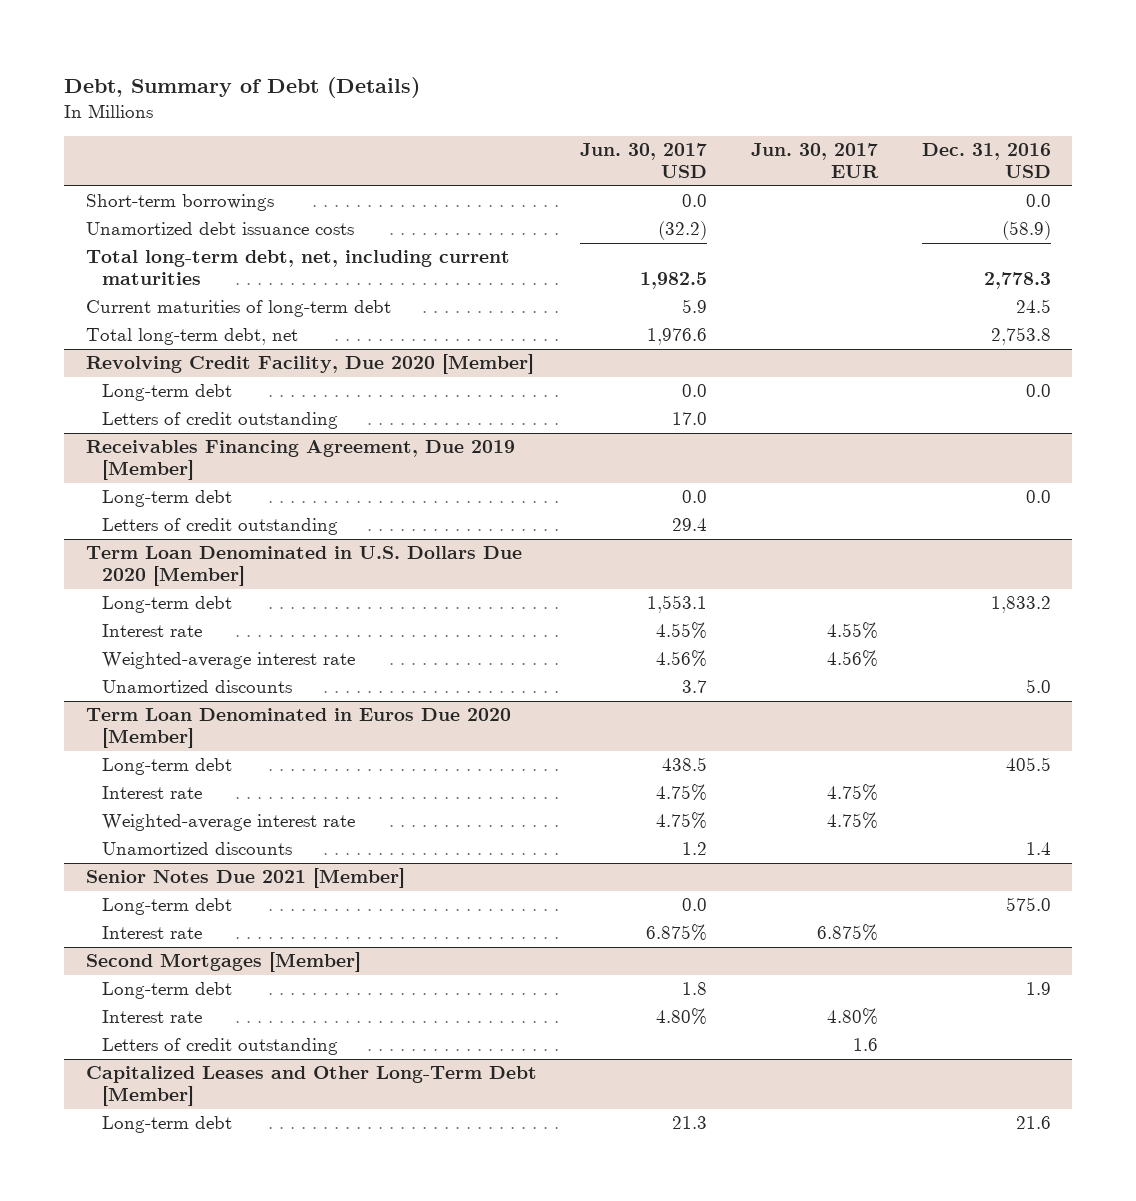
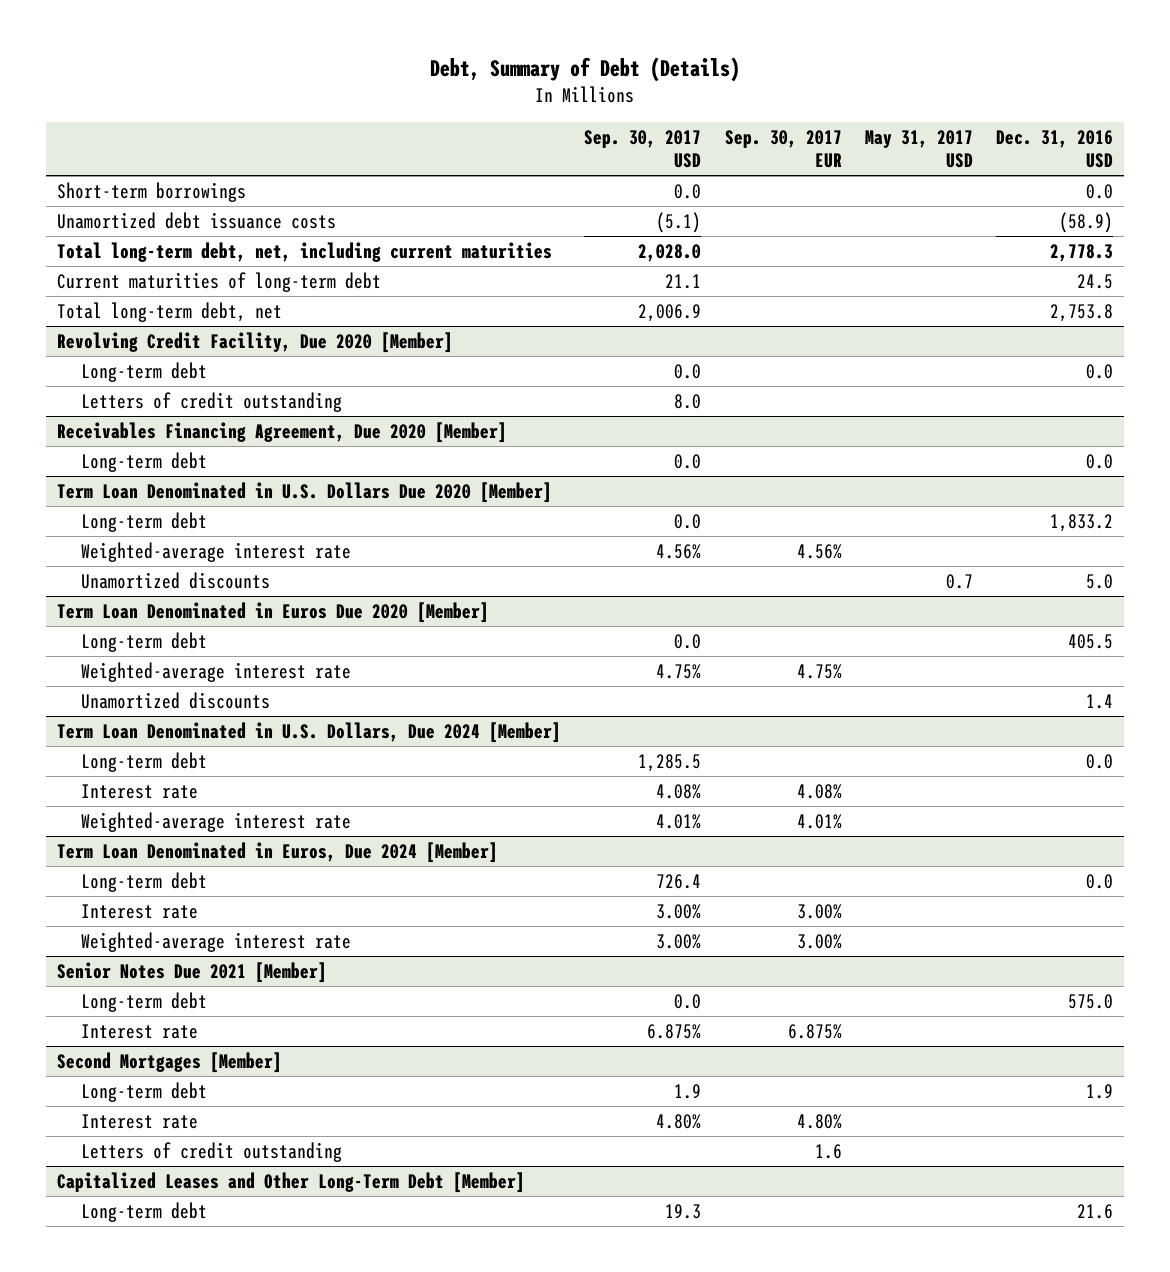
- | Jun. 30, 2017 USD | Jun. 30, 2017 EUR | Dec. 31, 2016 USD
+ | Sep. 30, 2017 USD | Sep. 30, 2017 EUR | May 31, 2017 USD | Dec. 31, 2016 USD
- Receivables Financing Agreement, Due 2019 [Member]
+ Receivables Financing Agreement, Due 2020 [Member]
- Letters of credit outstanding | 29.4 | |
@ Term Loan Denominated in U.S. Dollars Due 2020 [Member]
- Interest rate | 4.55% | 4.55% |
@ Term Loan Denominated in Euros Due 2020 [Member]
- Interest rate | 4.75% | 4.75% |
+ Term Loan Denominated in U.S. Dollars, Due 2024 [Member]
+ Long-term debt | 1,285.5 | | | 0.0
+ Interest rate | 4.08% | 4.08% | |
+ Weighted-average interest rate | 4.01% | 4.01% | |
+ Term Loan Denominated in Euros, Due 2024 [Member]
+ Long-term debt | 726.4 | | | 0.0
+ Interest rate | 3.00% | 3.00% | |
+ Weighted-average interest rate | 3.00% | 3.00% | |

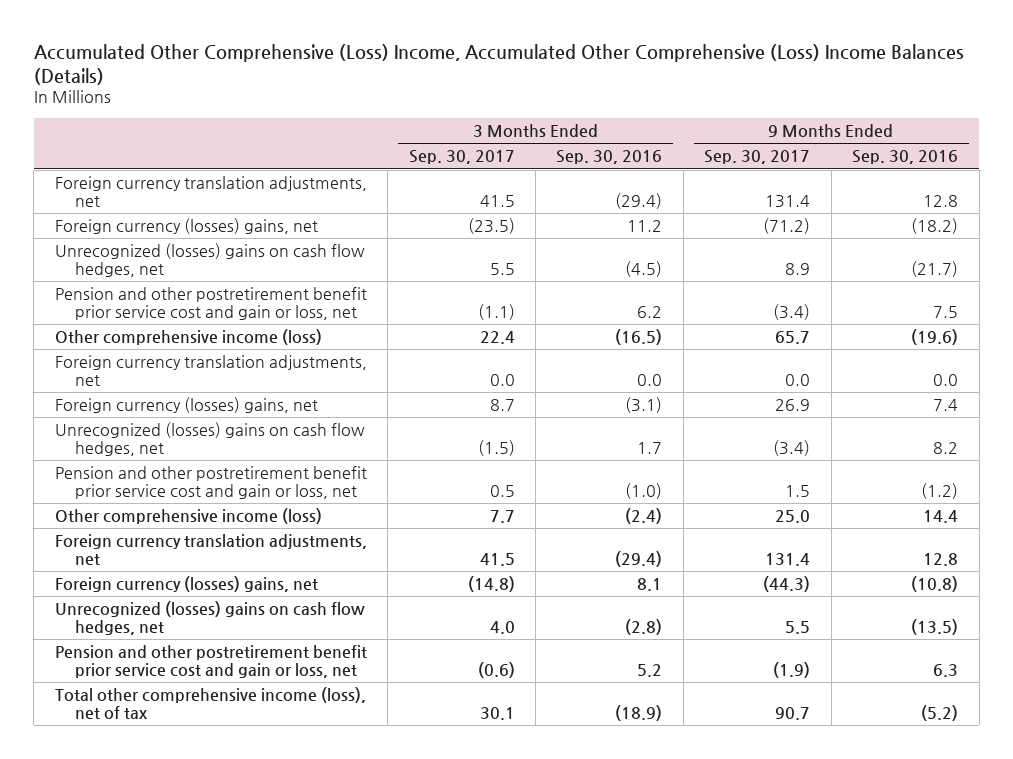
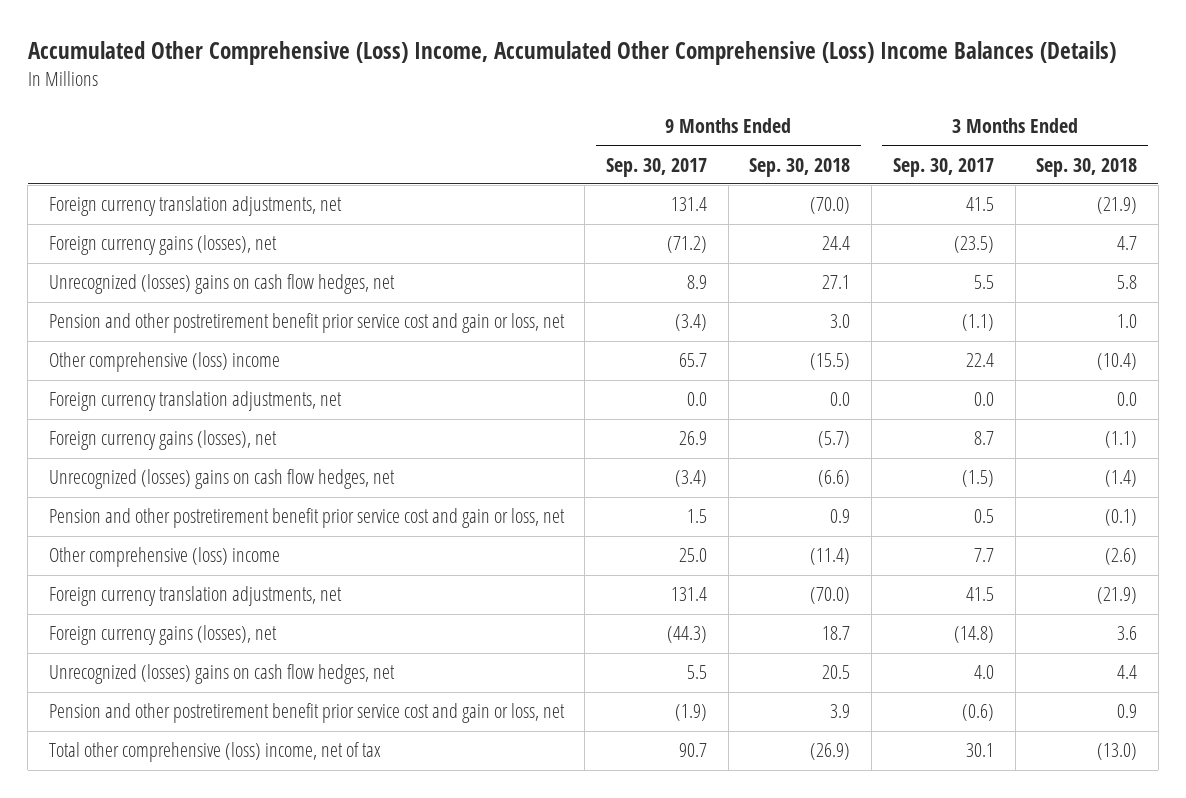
- | 3 Months Ended Sep. 30, 2017 | 3 Months Ended Sep. 30, 2016 | 9 Months Ended Sep. 30, 2017 | 9 Months Ended Sep. 30, 2016
+ | 9 Months Ended Sep. 30, 2017 | 9 Months Ended Sep. 30, 2018 | 3 Months Ended Sep. 30, 2017 | 3 Months Ended Sep. 30, 2018
- Foreign currency (losses) gains, net | (23.5) | 11.2 | (71.2) | (18.2)
+ Foreign currency gains (losses), net | (71.2) | 24.4 | (23.5) | 4.7
- Other comprehensive income (loss) | 22.4 | (16.5) | 65.7 | (19.6)
+ Other comprehensive (loss) income | 65.7 | (15.5) | 22.4 | (10.4)
- Foreign currency (losses) gains, net | 8.7 | (3.1) | 26.9 | 7.4
+ Foreign currency gains (losses), net | 26.9 | (5.7) | 8.7 | (1.1)
- Other comprehensive income (loss) | 7.7 | (2.4) | 25.0 | 14.4
+ Other comprehensive (loss) income | 25.0 | (11.4) | 7.7 | (2.6)
- Foreign currency (losses) gains, net | (14.8) | 8.1 | (44.3) | (10.8)
+ Foreign currency gains (losses), net | (44.3) | 18.7 | (14.8) | 3.6
- Total other comprehensive income (loss), net of tax | 30.1 | (18.9) | 90.7 | (5.2)
+ Total other comprehensive (loss) income, net of tax | 90.7 | (26.9) | 30.1 | (13.0)

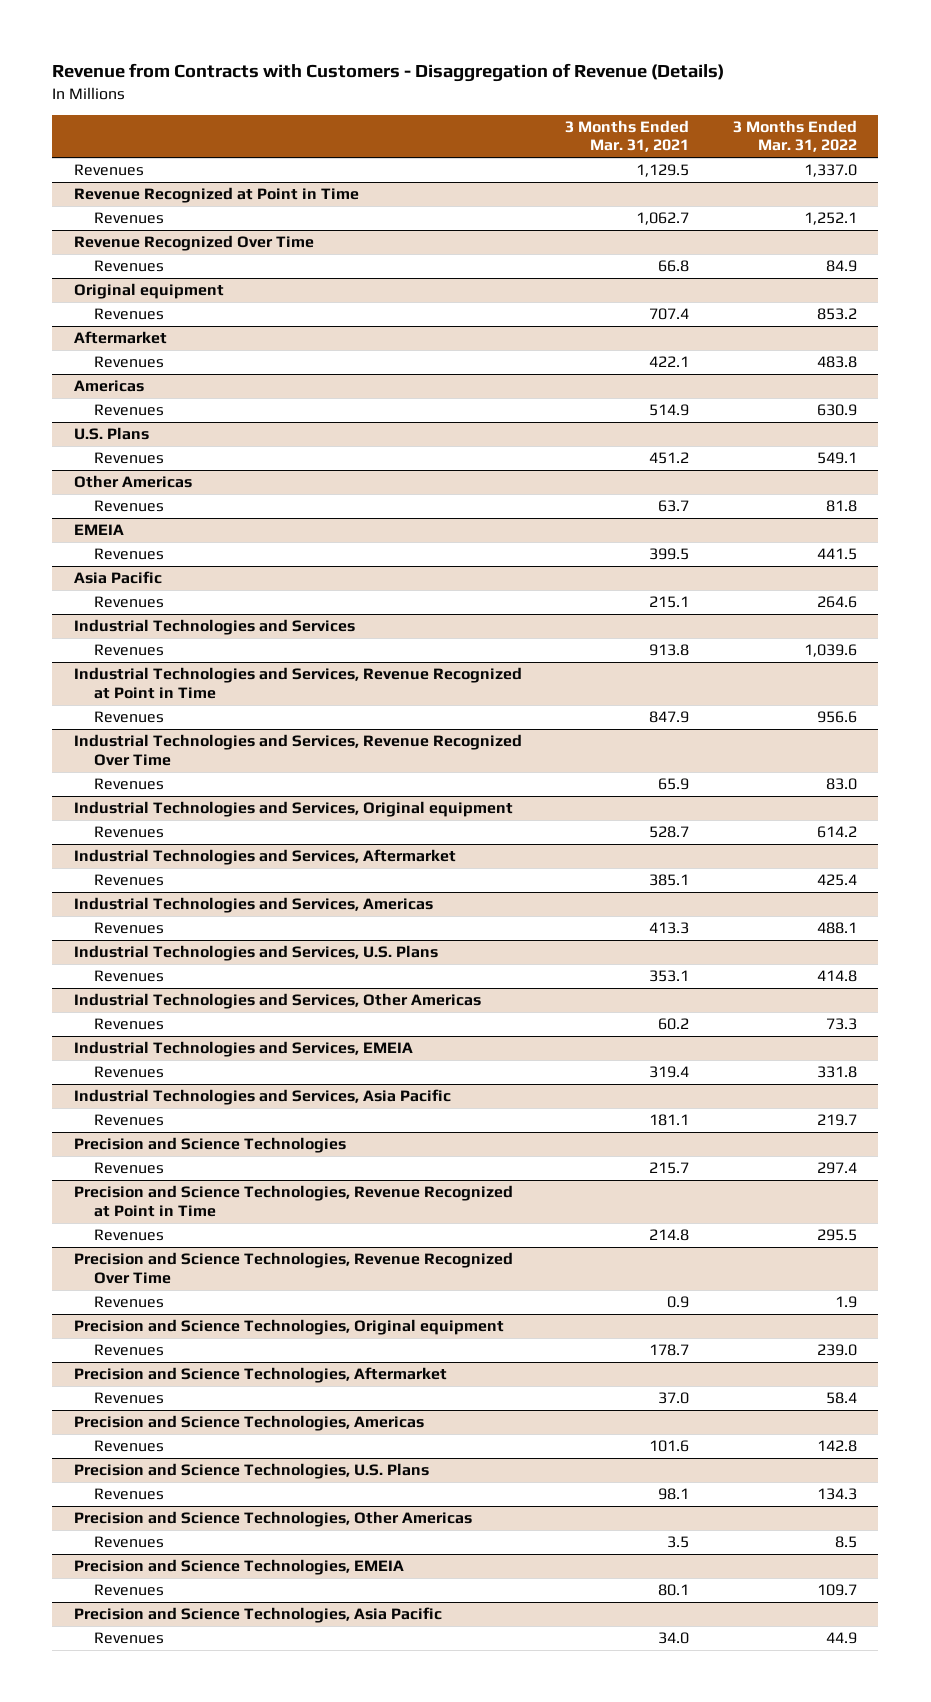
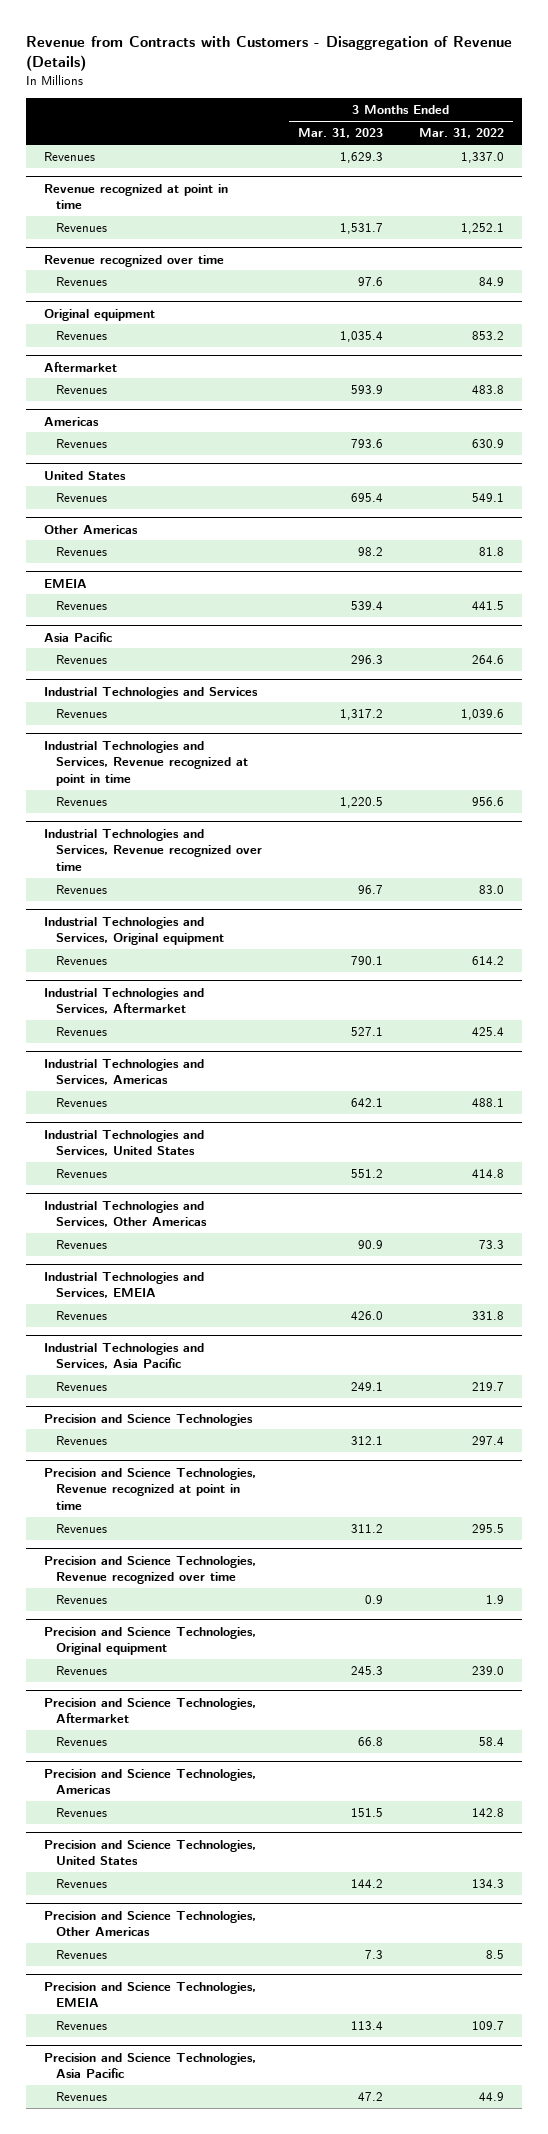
- | 3 Months Ended Mar. 31, 2021 | 3 Months Ended Mar. 31, 2022
+ | 3 Months Ended Mar. 31, 2023 | 3 Months Ended Mar. 31, 2022
- Revenue Recognized at Point in Time
+ Revenue recognized at point in time
- Revenue Recognized Over Time
+ Revenue recognized over time
- U.S. Plans
+ United States
- Industrial Technologies and Services, Revenue Recognized at Point in Time
+ Industrial Technologies and Services, Revenue recognized at point in time
- Industrial Technologies and Services, Revenue Recognized Over Time
+ Industrial Technologies and Services, Revenue recognized over time
- Industrial Technologies and Services, U.S. Plans
+ Industrial Technologies and Services, United States
- Precision and Science Technologies, Revenue Recognized at Point in Time
+ Precision and Science Technologies, Revenue recognized at point in time
- Precision and Science Technologies, Revenue Recognized Over Time
+ Precision and Science Technologies, Revenue recognized over time
- Precision and Science Technologies, U.S. Plans
+ Precision and Science Technologies, United States

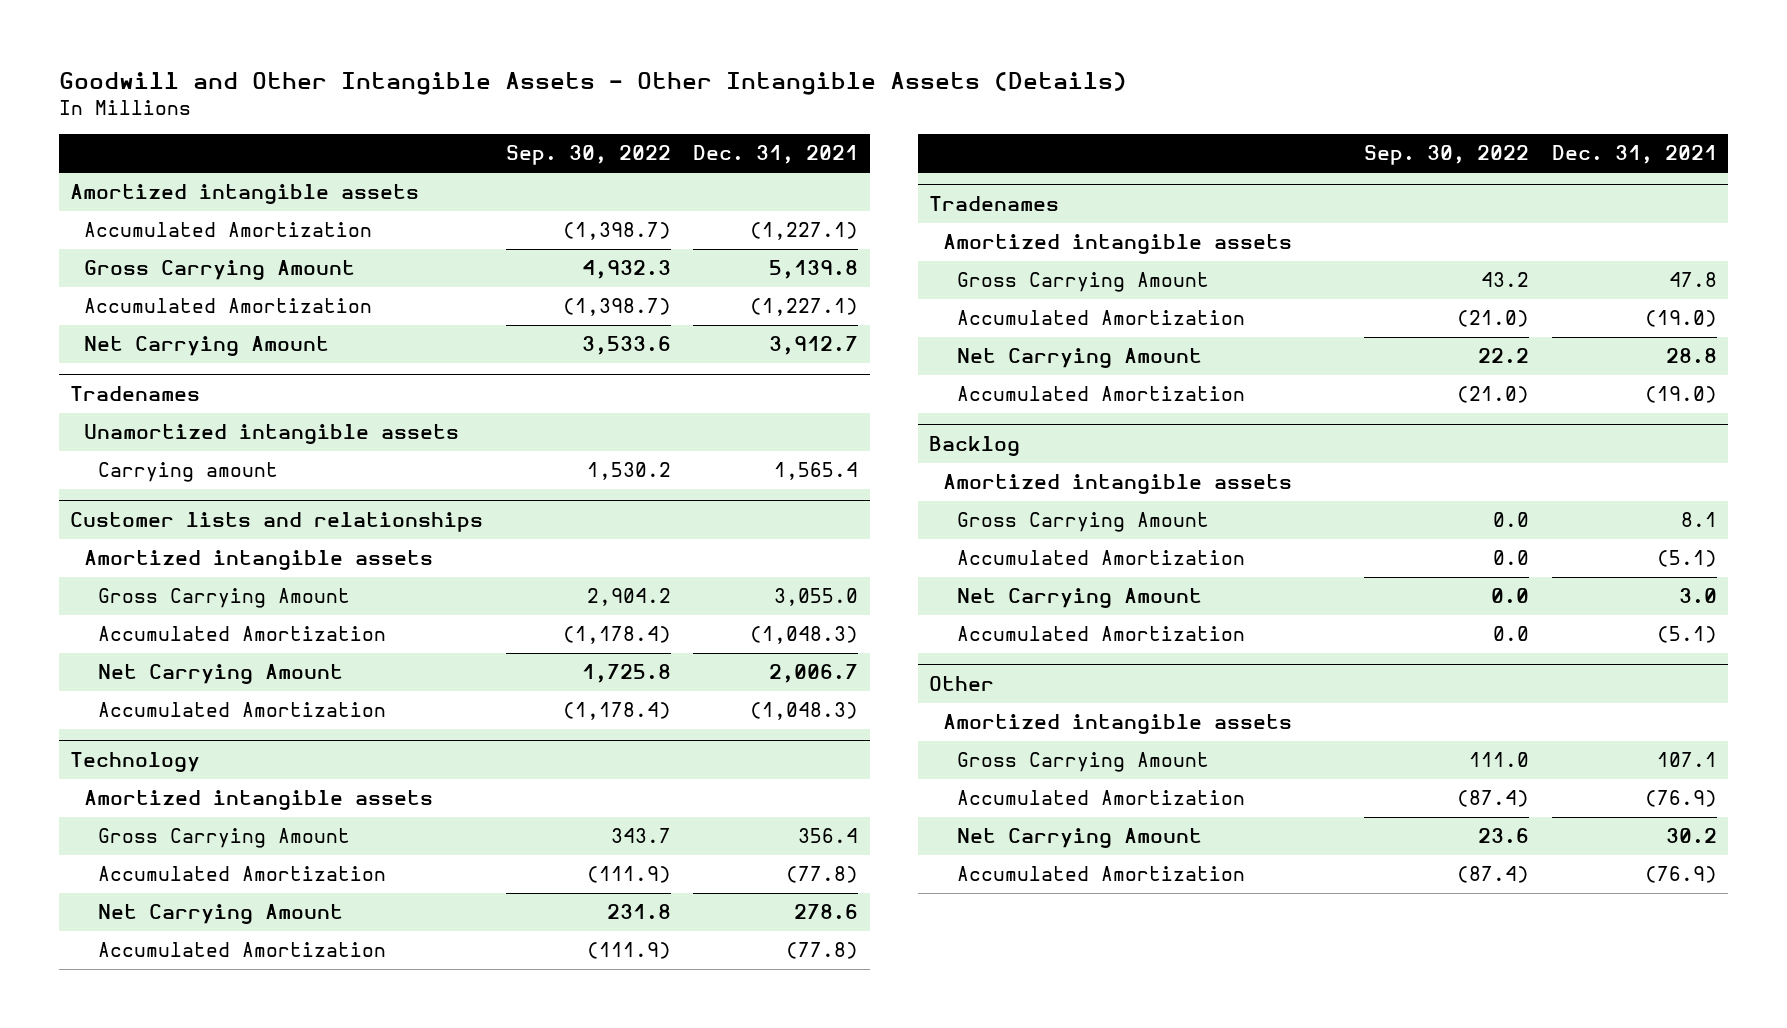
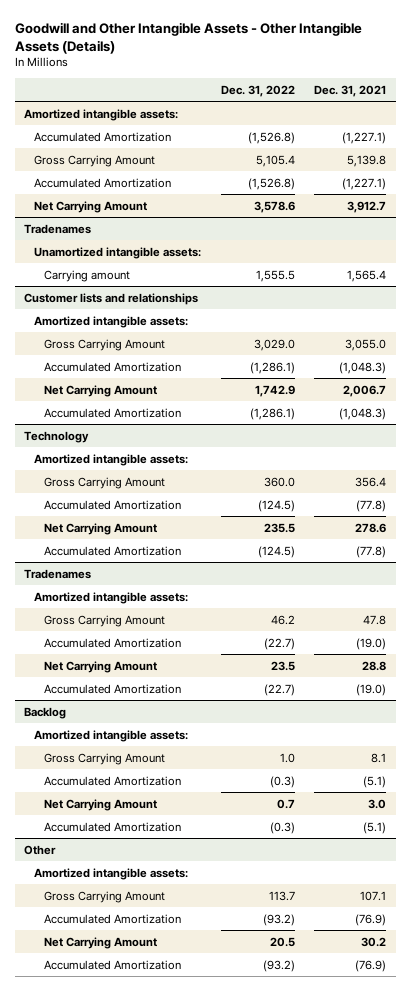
- | Sep. 30, 2022 | Dec. 31, 2021
+ | Dec. 31, 2022 | Dec. 31, 2021
- Amortized intangible assets
+ Amortized intangible assets:
@ Tradenames
- Unamortized intangible assets
+ Unamortized intangible assets:
@ Customer lists and relationships
- Amortized intangible assets
+ Amortized intangible assets:
@ Technology
- Amortized intangible assets
+ Amortized intangible assets:
@ Tradenames
- Amortized intangible assets
+ Amortized intangible assets:
@ Backlog
- Amortized intangible assets
+ Amortized intangible assets:
@ Other
- Amortized intangible assets
+ Amortized intangible assets:

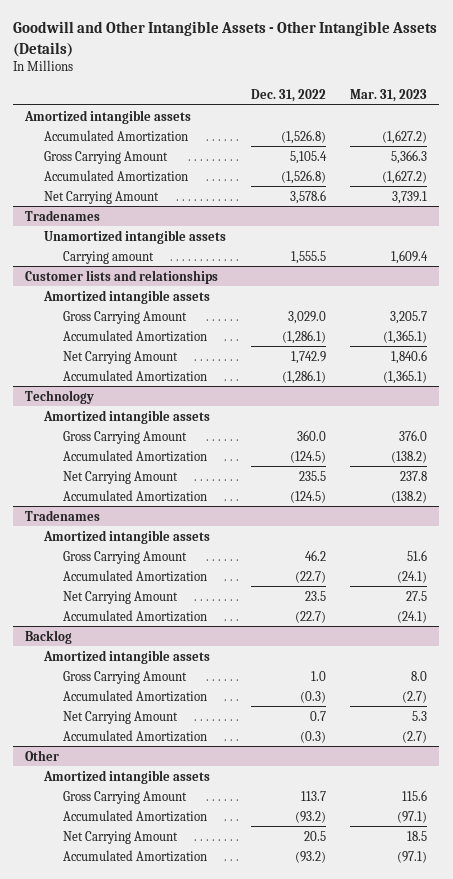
- | Dec. 31, 2022 | Dec. 31, 2021
+ | Dec. 31, 2022 | Mar. 31, 2023
- Amortized intangible assets:
+ Amortized intangible assets
@ Tradenames
- Unamortized intangible assets:
+ Unamortized intangible assets
@ Customer lists and relationships
- Amortized intangible assets:
+ Amortized intangible assets
@ Technology
- Amortized intangible assets:
+ Amortized intangible assets
@ Tradenames
- Amortized intangible assets:
+ Amortized intangible assets
@ Backlog
- Amortized intangible assets:
+ Amortized intangible assets
@ Other
- Amortized intangible assets:
+ Amortized intangible assets

